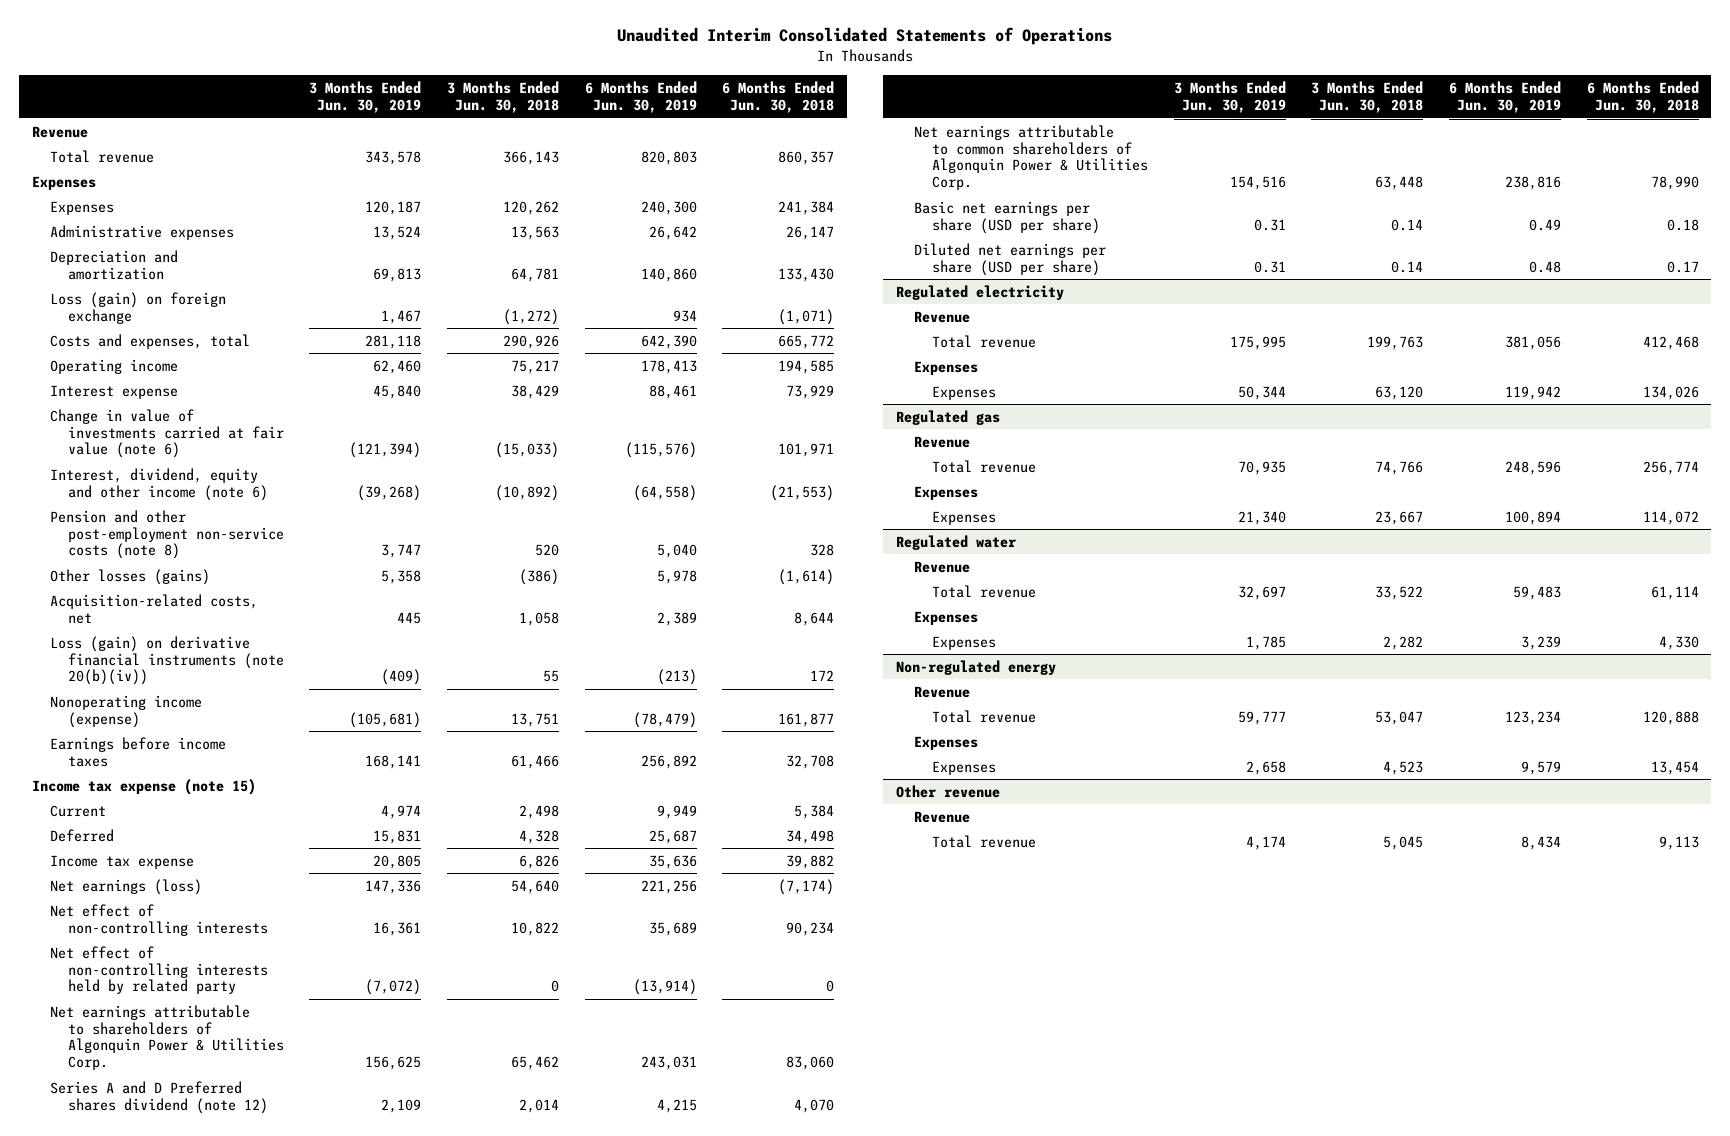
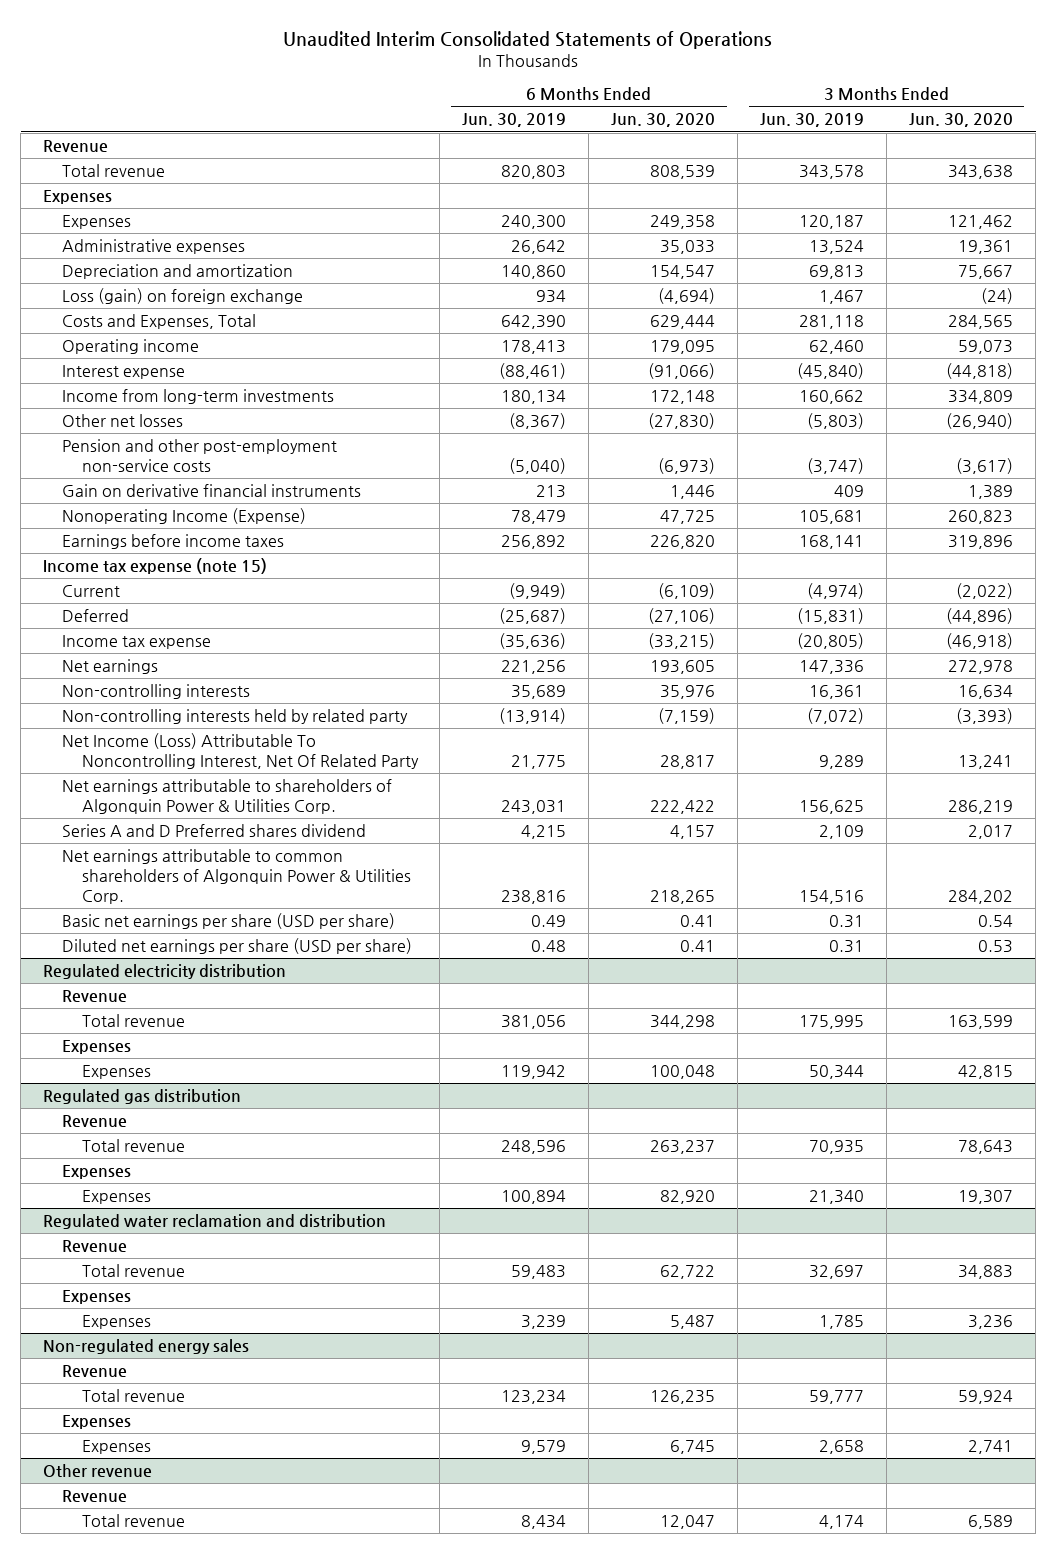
- | 3 Months Ended Jun. 30, 2019 | 3 Months Ended Jun. 30, 2018 | 6 Months Ended Jun. 30, 2019 | 6 Months Ended Jun. 30, 2018
+ | 6 Months Ended Jun. 30, 2019 | 6 Months Ended Jun. 30, 2020 | 3 Months Ended Jun. 30, 2019 | 3 Months Ended Jun. 30, 2020
- Costs and expenses, total | 281,118 | 290,926 | 642,390 | 665,772
+ Costs and Expenses, Total | 642,390 | 629,444 | 281,118 | 284,565
- Interest expense | 45,840 | 38,429 | 88,461 | 73,929
- Change in value of investments carried at fair value (note 6) | (121,394) | (15,033) | (115,576) | 101,971
- Interest, dividend, equity and other income (note 6) | (39,268) | (10,892) | (64,558) | (21,553)
- Pension and other post-employment non-service costs (note 8) | 3,747 | 520 | 5,040 | 328
- Other losses (gains) | 5,358 | (386) | 5,978 | (1,614)
- Acquisition-related costs, net | 445 | 1,058 | 2,389 | 8,644
- Loss (gain) on derivative financial instruments (note 20(b)(iv)) | (409) | 55 | (213) | 172
- Nonoperating income (expense) | (105,681) | 13,751 | (78,479) | 161,877
+ Interest expense | (88,461) | (91,066) | (45,840) | (44,818)
+ Income from long-term investments | 180,134 | 172,148 | 160,662 | 334,809
+ Other net losses | (8,367) | (27,830) | (5,803) | (26,940)
+ Pension and other post-employment non-service costs | (5,040) | (6,973) | (3,747) | (3,617)
+ Gain on derivative financial instruments | 213 | 1,446 | 409 | 1,389
+ Nonoperating Income (Expense) | 78,479 | 47,725 | 105,681 | 260,823
- Current | 4,974 | 2,498 | 9,949 | 5,384
- Deferred | 15,831 | 4,328 | 25,687 | 34,498
- Income tax expense | 20,805 | 6,826 | 35,636 | 39,882
- Net earnings (loss) | 147,336 | 54,640 | 221,256 | (7,174)
- Net effect of non-controlling interests | 16,361 | 10,822 | 35,689 | 90,234
- Net effect of non-controlling interests held by related party | (7,072) | 0 | (13,914) | 0
+ Current | (9,949) | (6,109) | (4,974) | (2,022)
+ Deferred | (25,687) | (27,106) | (15,831) | (44,896)
+ Income tax expense | (35,636) | (33,215) | (20,805) | (46,918)
+ Net earnings | 221,256 | 193,605 | 147,336 | 272,978
+ Non-controlling interests | 35,689 | 35,976 | 16,361 | 16,634
+ Non-controlling interests held by related party | (13,914) | (7,159) | (7,072) | (3,393)
+ Net Income (Loss) Attributable To Noncontrolling Interest, Net Of Related Party | 21,775 | 28,817 | 9,289 | 13,241
- Series A and D Preferred shares dividend (note 12) | 2,109 | 2,014 | 4,215 | 4,070
+ Series A and D Preferred shares dividend | 4,215 | 4,157 | 2,109 | 2,017
- Regulated electricity
+ Regulated electricity distribution
- Regulated gas
+ Regulated gas distribution
- Regulated water
+ Regulated water reclamation and distribution
- Non-regulated energy
+ Non-regulated energy sales

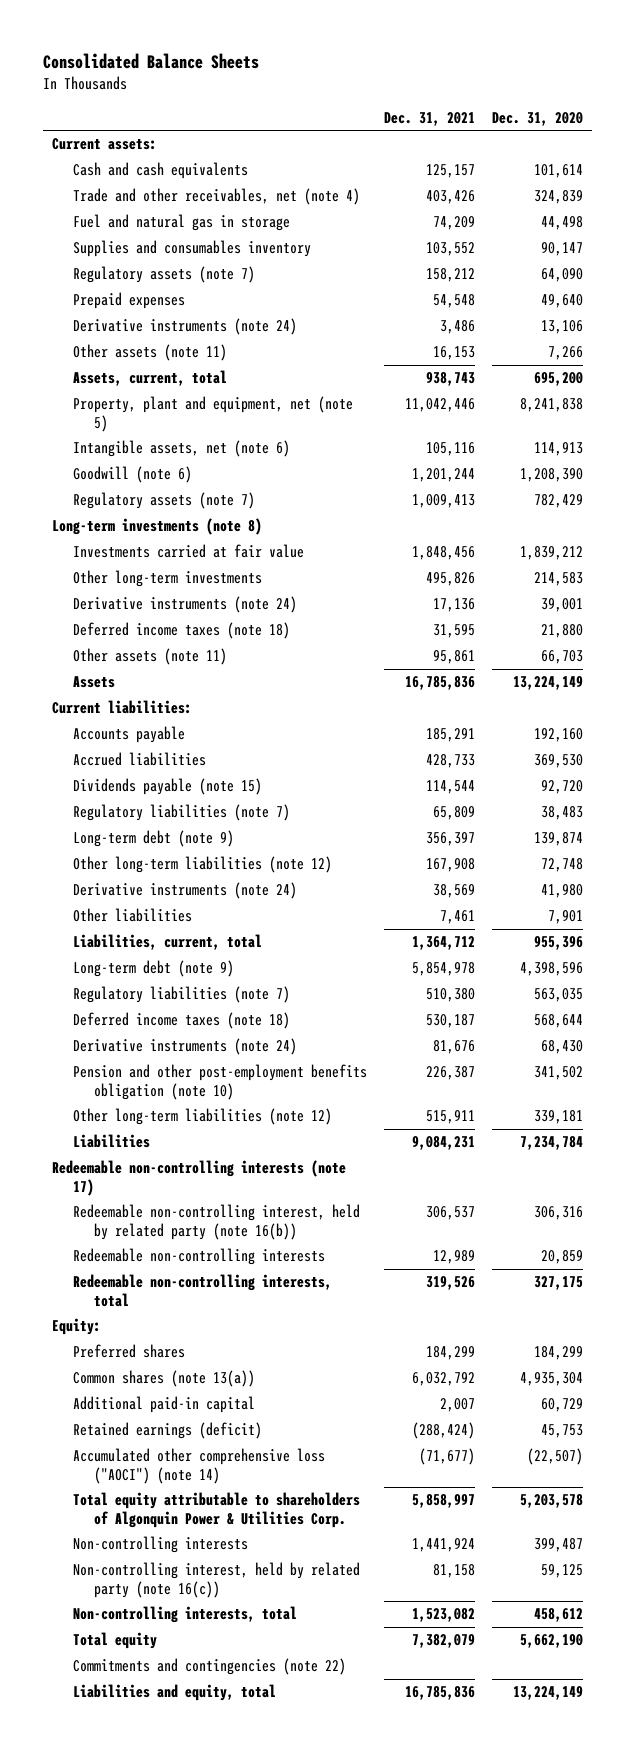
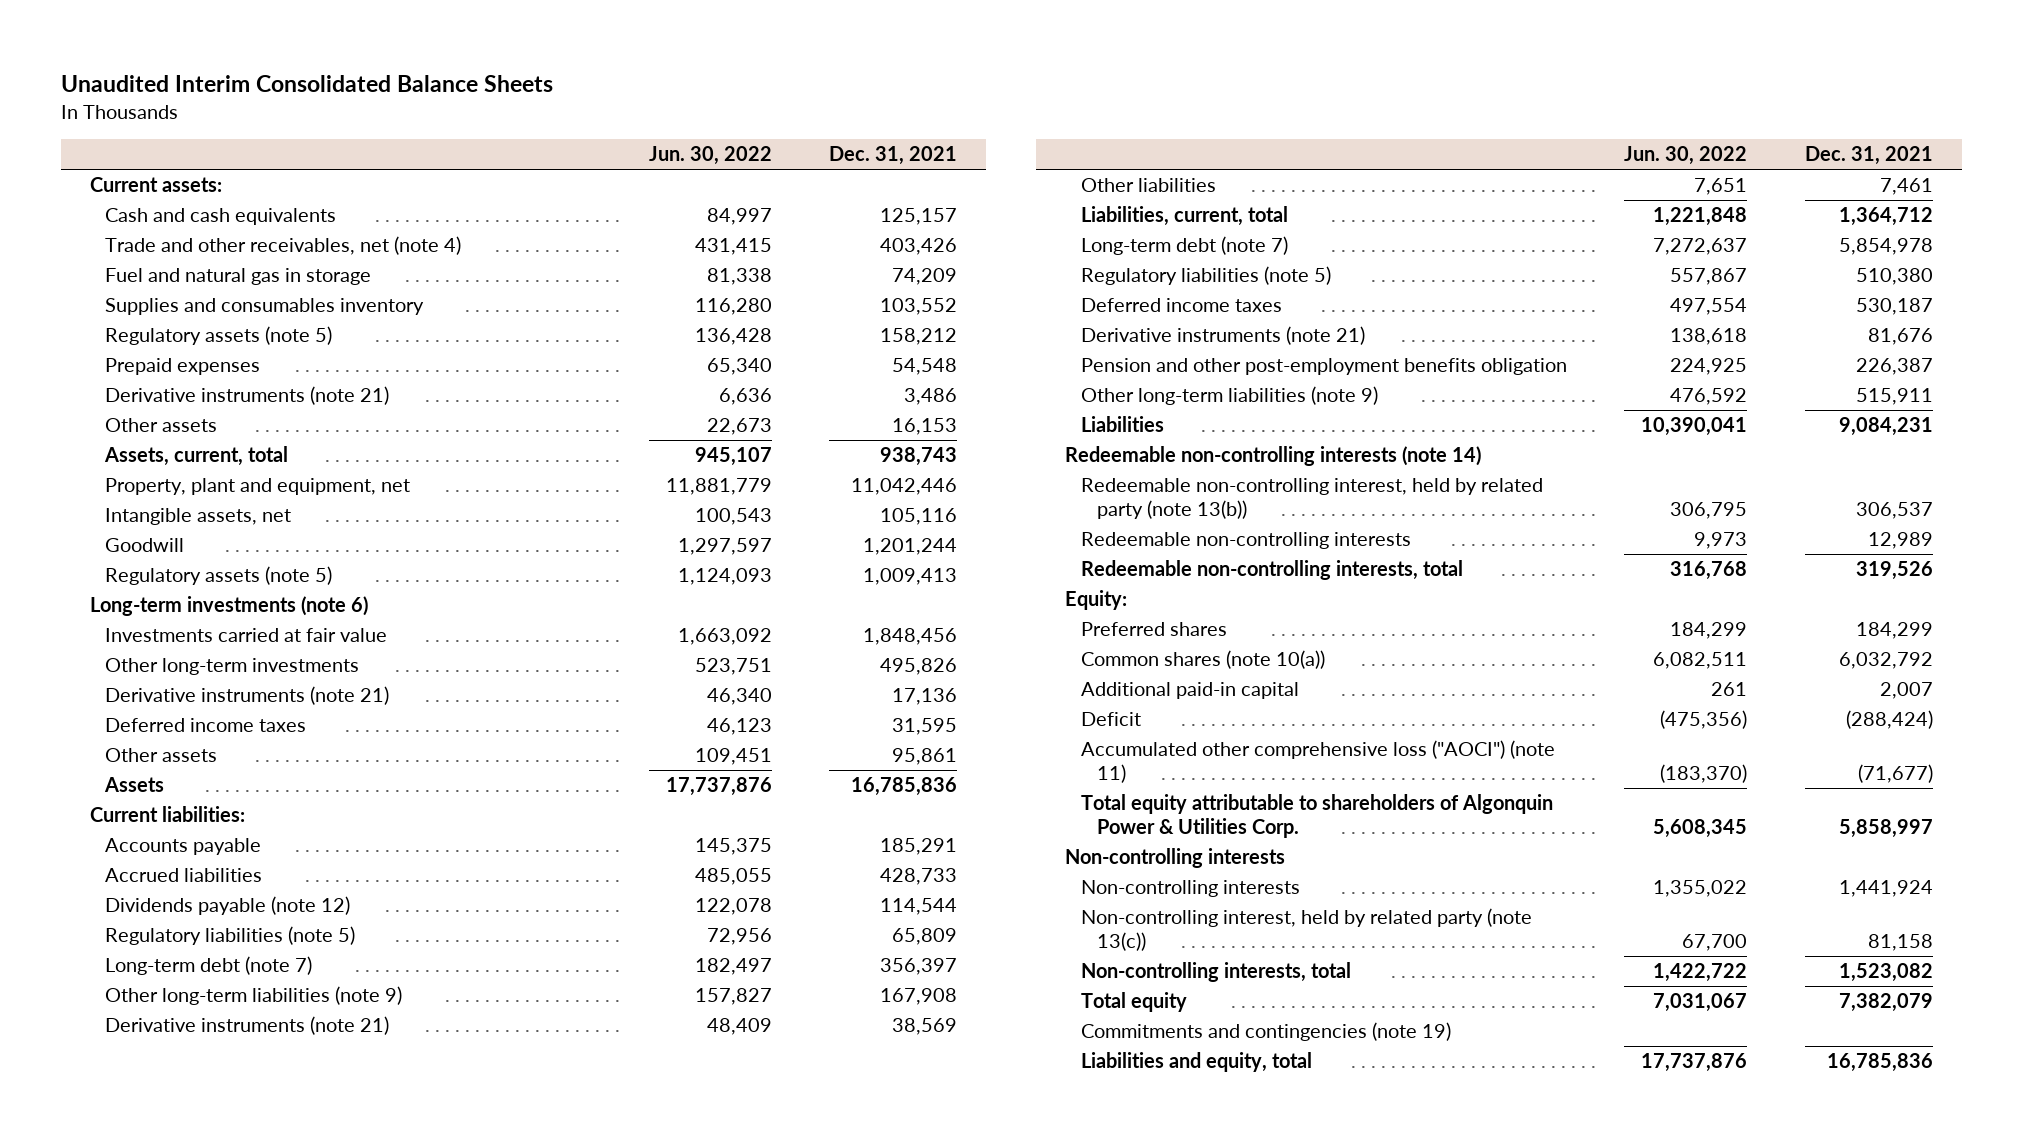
- Consolidated Balance Sheets
+ Unaudited Interim Consolidated Balance Sheets
- | Dec. 31, 2021 | Dec. 31, 2020
+ | Jun. 30, 2022 | Dec. 31, 2021
- Regulatory assets (note 7) | 158,212 | 64,090
+ Regulatory assets (note 5) | 136,428 | 158,212
- Derivative instruments (note 24) | 3,486 | 13,106
- Other assets (note 11) | 16,153 | 7,266
+ Derivative instruments (note 21) | 6,636 | 3,486
+ Other assets | 22,673 | 16,153
- Property, plant and equipment, net (note 5) | 11,042,446 | 8,241,838
- Intangible assets, net (note 6) | 105,116 | 114,913
- Goodwill (note 6) | 1,201,244 | 1,208,390
- Regulatory assets (note 7) | 1,009,413 | 782,429
- Long-term investments (note 8)
+ Property, plant and equipment, net | 11,881,779 | 11,042,446
+ Intangible assets, net | 100,543 | 105,116
+ Goodwill | 1,297,597 | 1,201,244
+ Regulatory assets (note 5) | 1,124,093 | 1,009,413
+ Long-term investments (note 6)
- Derivative instruments (note 24) | 17,136 | 39,001
- Deferred income taxes (note 18) | 31,595 | 21,880
- Other assets (note 11) | 95,861 | 66,703
+ Derivative instruments (note 21) | 46,340 | 17,136
+ Deferred income taxes | 46,123 | 31,595
+ Other assets | 109,451 | 95,861
- Dividends payable (note 15) | 114,544 | 92,720
- Regulatory liabilities (note 7) | 65,809 | 38,483
- Long-term debt (note 9) | 356,397 | 139,874
- Other long-term liabilities (note 12) | 167,908 | 72,748
- Derivative instruments (note 24) | 38,569 | 41,980
+ Dividends payable (note 12) | 122,078 | 114,544
+ Regulatory liabilities (note 5) | 72,956 | 65,809
+ Long-term debt (note 7) | 182,497 | 356,397
+ Other long-term liabilities (note 9) | 157,827 | 167,908
+ Derivative instruments (note 21) | 48,409 | 38,569
- Long-term debt (note 9) | 5,854,978 | 4,398,596
- Regulatory liabilities (note 7) | 510,380 | 563,035
- Deferred income taxes (note 18) | 530,187 | 568,644
- Derivative instruments (note 24) | 81,676 | 68,430
- Pension and other post-employment benefits obligation (note 10) | 226,387 | 341,502
- Other long-term liabilities (note 12) | 515,911 | 339,181
+ Long-term debt (note 7) | 7,272,637 | 5,854,978
+ Regulatory liabilities (note 5) | 557,867 | 510,380
+ Deferred income taxes | 497,554 | 530,187
+ Derivative instruments (note 21) | 138,618 | 81,676
+ Pension and other post-employment benefits obligation | 224,925 | 226,387
+ Other long-term liabilities (note 9) | 476,592 | 515,911
- Redeemable non-controlling interests (note 17)
- Redeemable non-controlling interest, held by related party (note 16(b)) | 306,537 | 306,316
+ Redeemable non-controlling interests (note 14)
+ Redeemable non-controlling interest, held by related party (note 13(b)) | 306,795 | 306,537
- Common shares (note 13(a)) | 6,032,792 | 4,935,304
+ Common shares (note 10(a)) | 6,082,511 | 6,032,792
- Retained earnings (deficit) | (288,424) | 45,753
- Accumulated other comprehensive loss ("AOCI") (note 14) | (71,677) | (22,507)
+ Deficit | (475,356) | (288,424)
+ Accumulated other comprehensive loss ("AOCI") (note 11) | (183,370) | (71,677)
+ Non-controlling interests
- Non-controlling interest, held by related party (note 16(c)) | 81,158 | 59,125
+ Non-controlling interest, held by related party (note 13(c)) | 67,700 | 81,158
- Commitments and contingencies (note 22)
+ Commitments and contingencies (note 19)

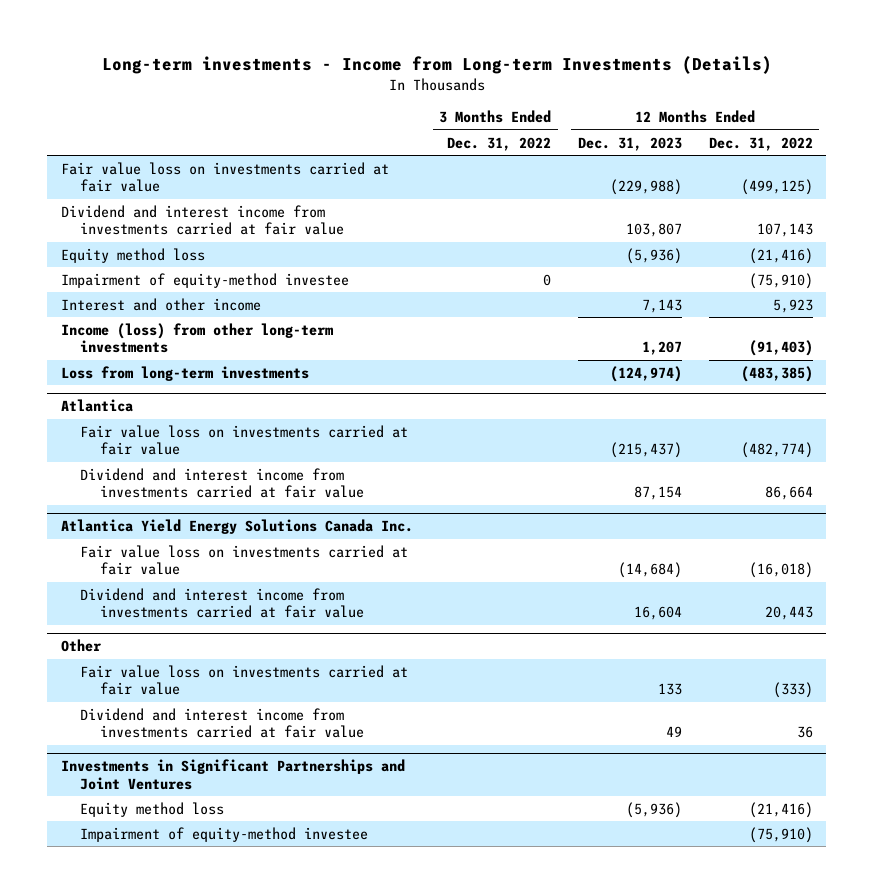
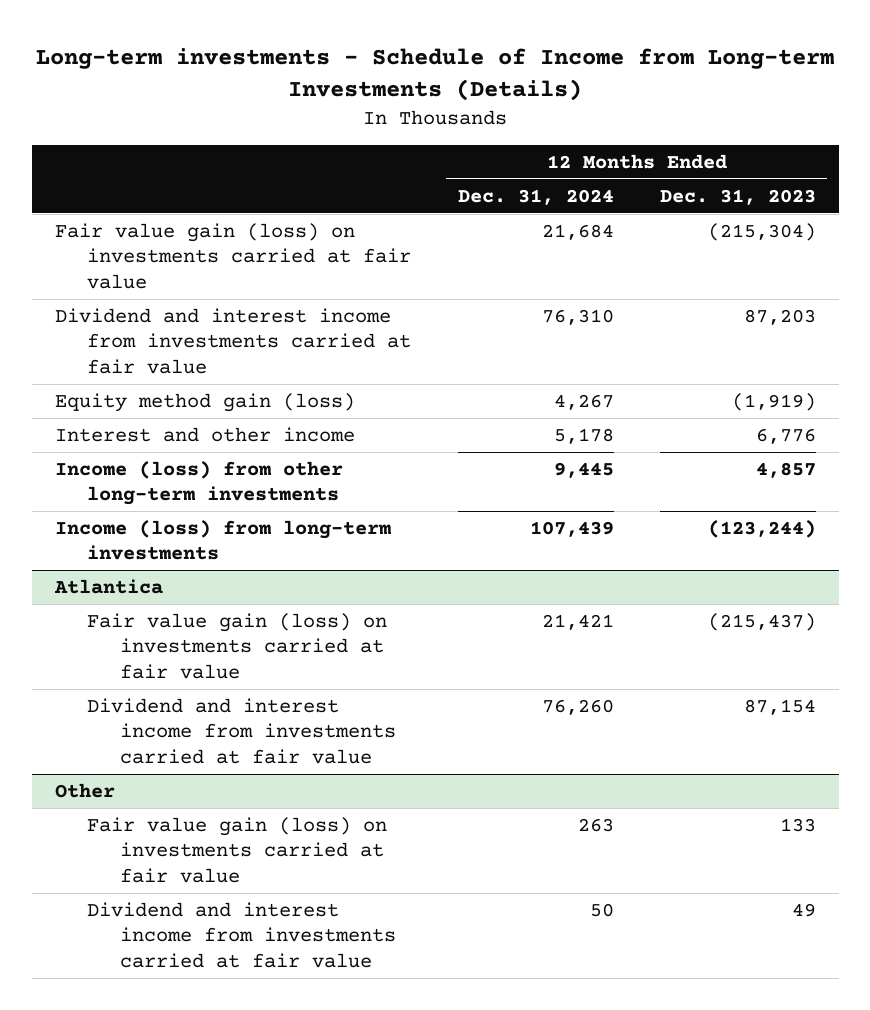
- Long-term investments - Income from Long-term Investments (Details)
+ Long-term investments - Schedule of Income from Long-term Investments (Details)
- | 3 Months Ended Dec. 31, 2022 | 12 Months Ended Dec. 31, 2023 | 12 Months Ended Dec. 31, 2022
+ | 12 Months Ended Dec. 31, 2024 | 12 Months Ended Dec. 31, 2023
- Fair value loss on investments carried at fair value | | (229,988) | (499,125)
- Dividend and interest income from investments carried at fair value | | 103,807 | 107,143
- Equity method loss | | (5,936) | (21,416)
- Impairment of equity-method investee | 0 | | (75,910)
- Interest and other income | | 7,143 | 5,923
- Income (loss) from other long-term investments | | 1,207 | (91,403)
- Loss from long-term investments | | (124,974) | (483,385)
+ Fair value gain (loss) on investments carried at fair value | 21,684 | (215,304)
+ Dividend and interest income from investments carried at fair value | 76,310 | 87,203
+ Equity method gain (loss) | 4,267 | (1,919)
+ Interest and other income | 5,178 | 6,776
+ Income (loss) from other long-term investments | 9,445 | 4,857
+ Income (loss) from long-term investments | 107,439 | (123,244)
@ Atlantica
- Fair value loss on investments carried at fair value | | (215,437) | (482,774)
+ Fair value gain (loss) on investments carried at fair value | 21,421 | (215,437)
- Atlantica Yield Energy Solutions Canada Inc.
- Fair value loss on investments carried at fair value | | (14,684) | (16,018)
- Dividend and interest income from investments carried at fair value | | 16,604 | 20,443
@ Other
- Fair value loss on investments carried at fair value | | 133 | (333)
+ Fair value gain (loss) on investments carried at fair value | 263 | 133
- Investments in Significant Partnerships and Joint Ventures
- Equity method loss | | (5,936) | (21,416)
- Impairment of equity-method investee | | | (75,910)

